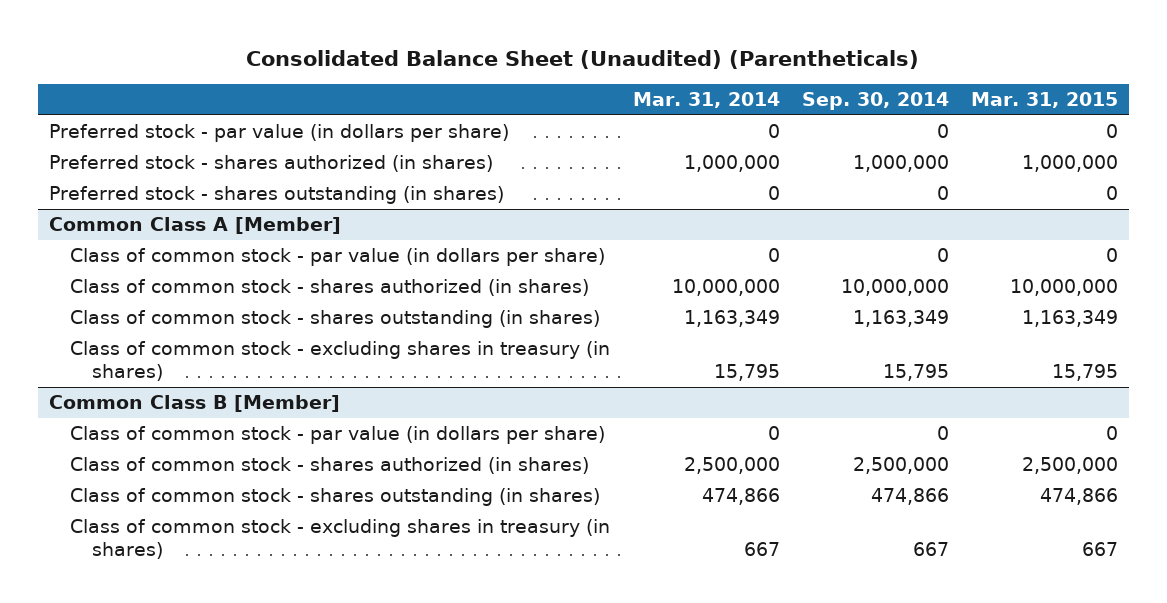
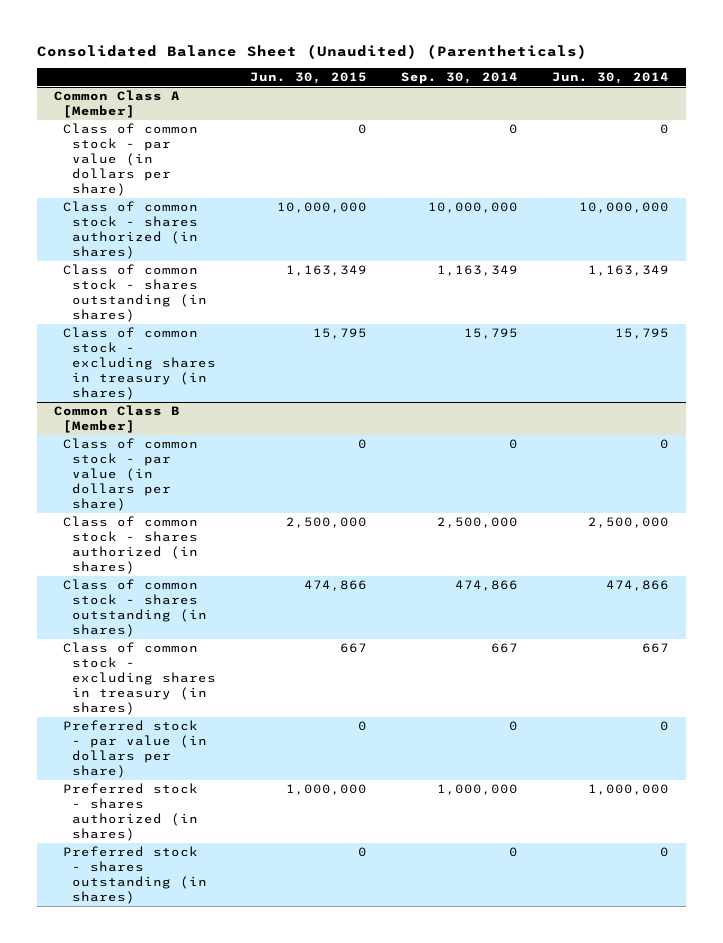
- | Mar. 31, 2014 | Sep. 30, 2014 | Mar. 31, 2015
+ | Jun. 30, 2015 | Sep. 30, 2014 | Jun. 30, 2014
- Preferred stock - par value (in dollars per share) | 0 | 0 | 0
- Preferred stock - shares authorized (in shares) | 1,000,000 | 1,000,000 | 1,000,000
- Preferred stock - shares outstanding (in shares) | 0 | 0 | 0
@ Common Class B [Member]
+ Preferred stock - par value (in dollars per share) | 0 | 0 | 0
+ Preferred stock - shares authorized (in shares) | 1,000,000 | 1,000,000 | 1,000,000
+ Preferred stock - shares outstanding (in shares) | 0 | 0 | 0

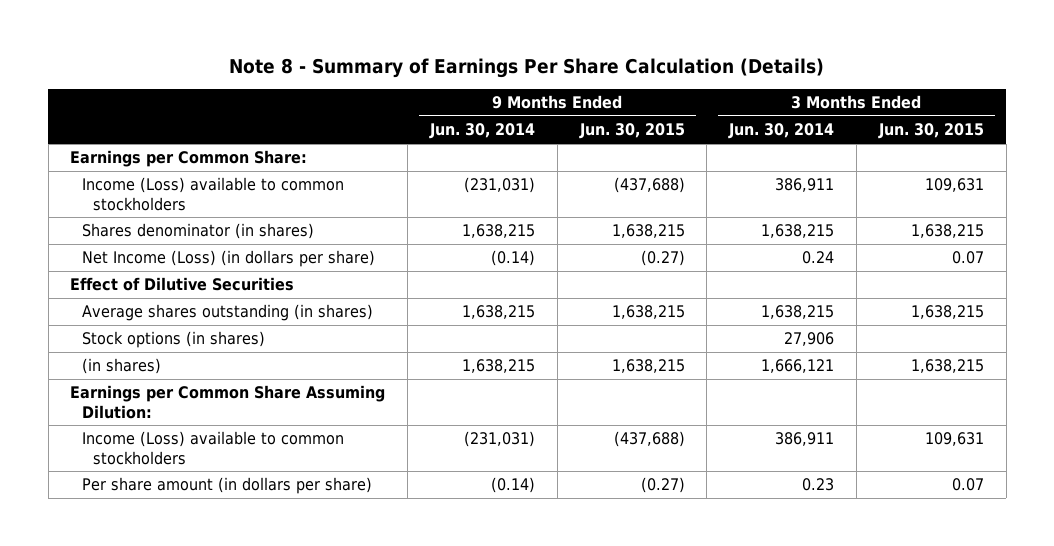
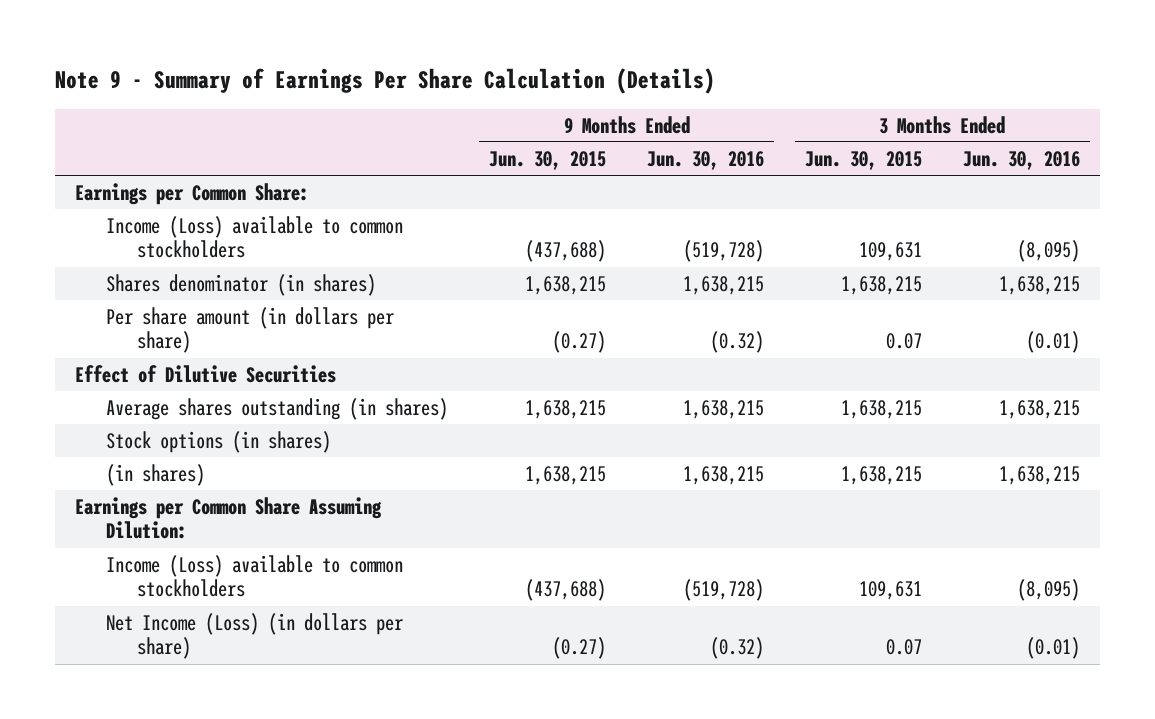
- Note 8 - Summary of Earnings Per Share Calculation (Details)
+ Note 9 - Summary of Earnings Per Share Calculation (Details)
- | 9 Months Ended Jun. 30, 2014 | 9 Months Ended Jun. 30, 2015 | 3 Months Ended Jun. 30, 2014 | 3 Months Ended Jun. 30, 2015
+ | 9 Months Ended Jun. 30, 2015 | 9 Months Ended Jun. 30, 2016 | 3 Months Ended Jun. 30, 2015 | 3 Months Ended Jun. 30, 2016
moved up: Per share amount (in dollars per share) | (0.27) | (0.32) | 0.07 | (0.01)
moved down: Net Income (Loss) (in dollars per share) | (0.27) | (0.32) | 0.07 | (0.01)

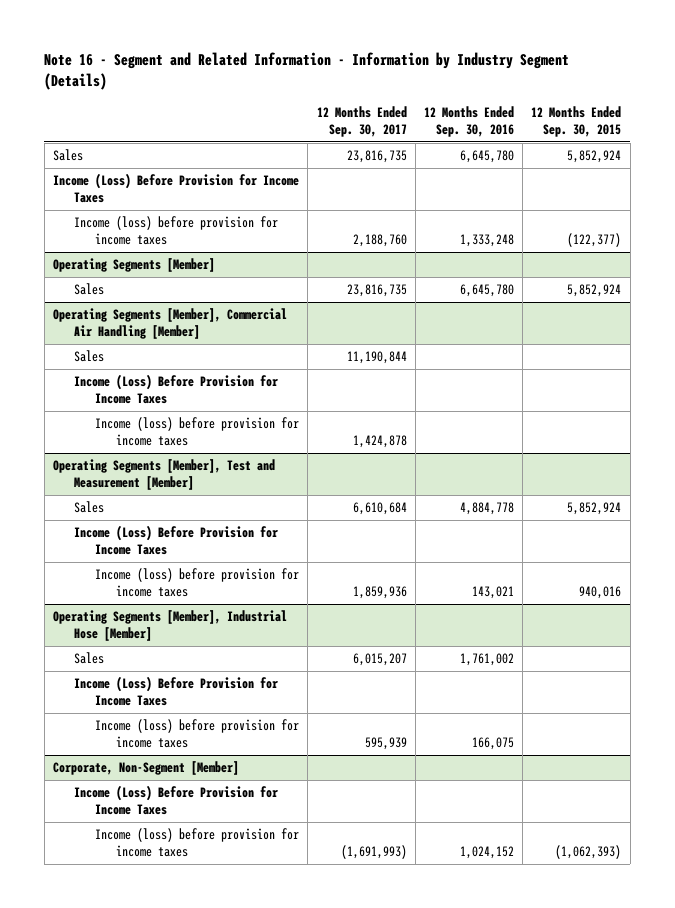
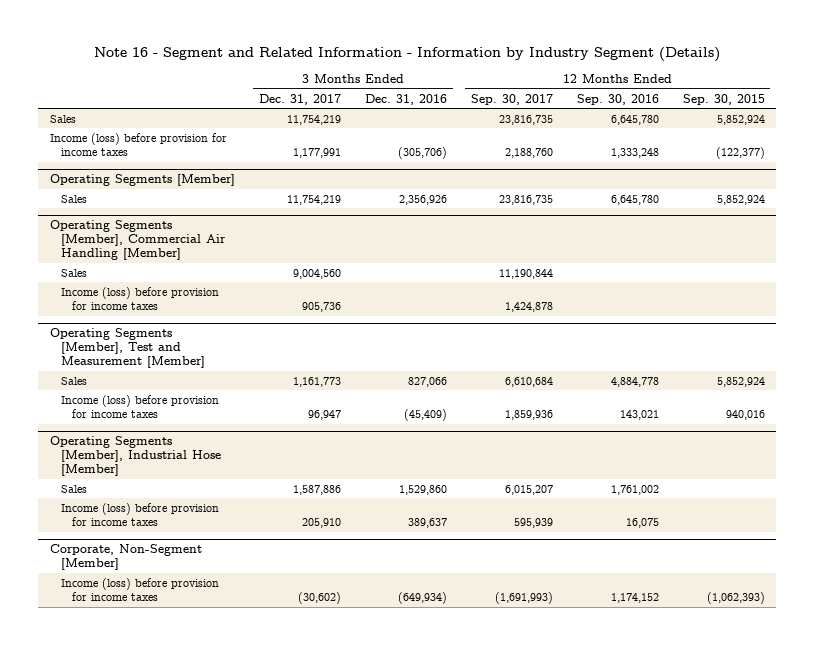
- | 12 Months Ended Sep. 30, 2017 | 12 Months Ended Sep. 30, 2016 | 12 Months Ended Sep. 30, 2015
+ | 3 Months Ended Dec. 31, 2017 | 3 Months Ended Dec. 31, 2016 | 12 Months Ended Sep. 30, 2017 | 12 Months Ended Sep. 30, 2016 | 12 Months Ended Sep. 30, 2015
- Income (Loss) Before Provision for Income Taxes
@ Operating Segments [Member], Commercial Air Handling [Member]
- Income (Loss) Before Provision for Income Taxes
@ Operating Segments [Member], Test and Measurement [Member]
- Income (Loss) Before Provision for Income Taxes
@ Operating Segments [Member], Industrial Hose [Member]
- Income (Loss) Before Provision for Income Taxes
- Income (loss) before provision for income taxes | 595,939 | 166,075 |
+ Income (loss) before provision for income taxes | 205,910 | 389,637 | 595,939 | 16,075 |
@ Corporate, Non-Segment [Member]
- Income (Loss) Before Provision for Income Taxes
- Income (loss) before provision for income taxes | (1,691,993) | 1,024,152 | (1,062,393)
+ Income (loss) before provision for income taxes | (30,602) | (649,934) | (1,691,993) | 1,174,152 | (1,062,393)

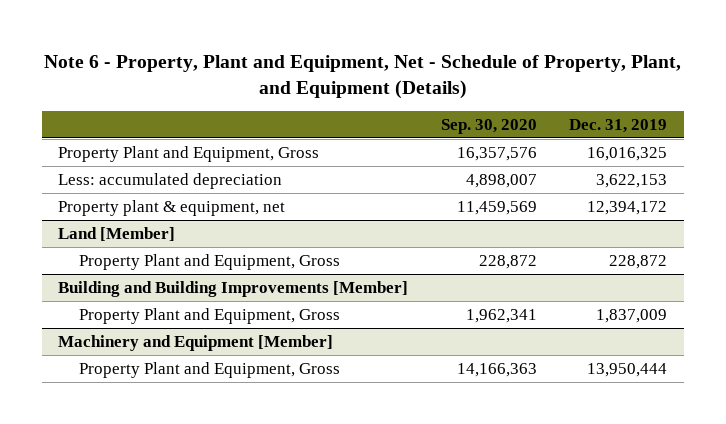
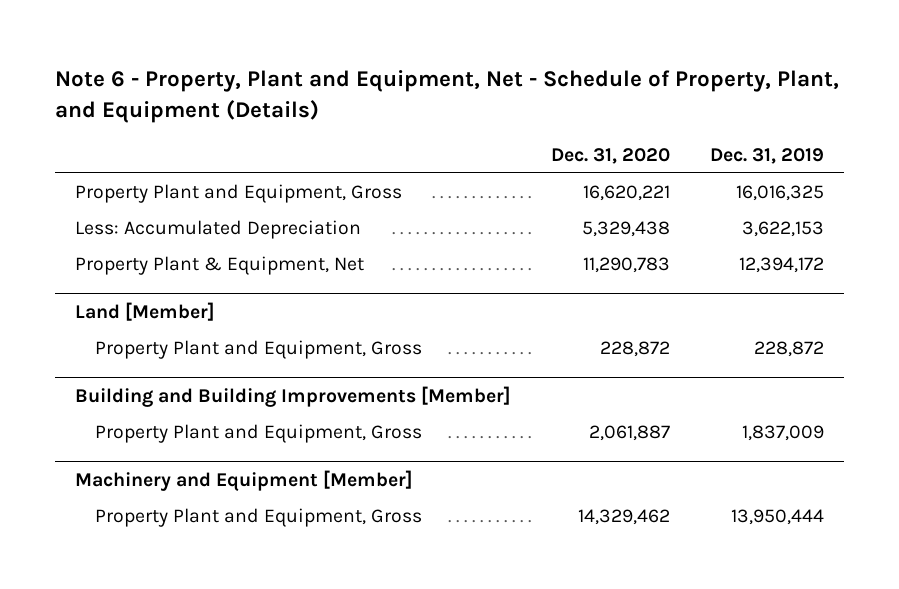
- | Sep. 30, 2020 | Dec. 31, 2019
+ | Dec. 31, 2020 | Dec. 31, 2019
- Less: accumulated depreciation | 4,898,007 | 3,622,153
- Property plant & equipment, net | 11,459,569 | 12,394,172
+ Less: Accumulated Depreciation | 5,329,438 | 3,622,153
+ Property Plant & Equipment, Net | 11,290,783 | 12,394,172

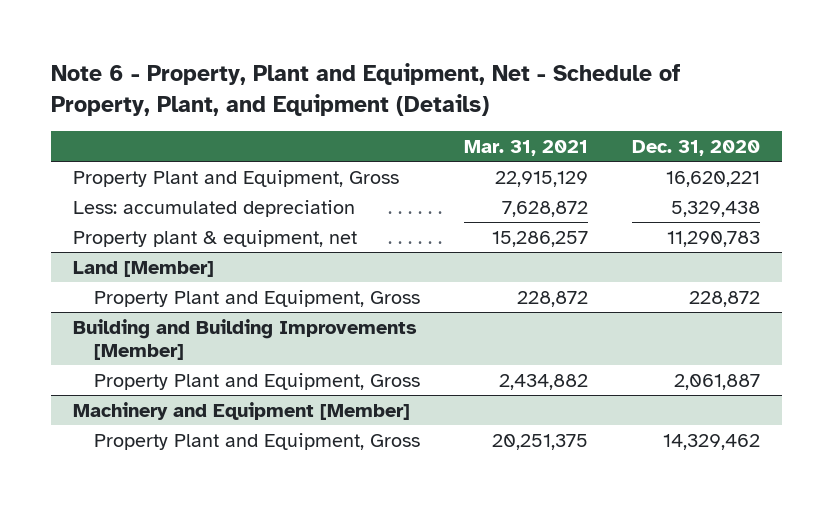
- | Dec. 31, 2020 | Dec. 31, 2019
+ | Mar. 31, 2021 | Dec. 31, 2020
- Less: Accumulated Depreciation | 5,329,438 | 3,622,153
- Property Plant & Equipment, Net | 11,290,783 | 12,394,172
+ Less: accumulated depreciation | 7,628,872 | 5,329,438
+ Property plant & equipment, net | 15,286,257 | 11,290,783

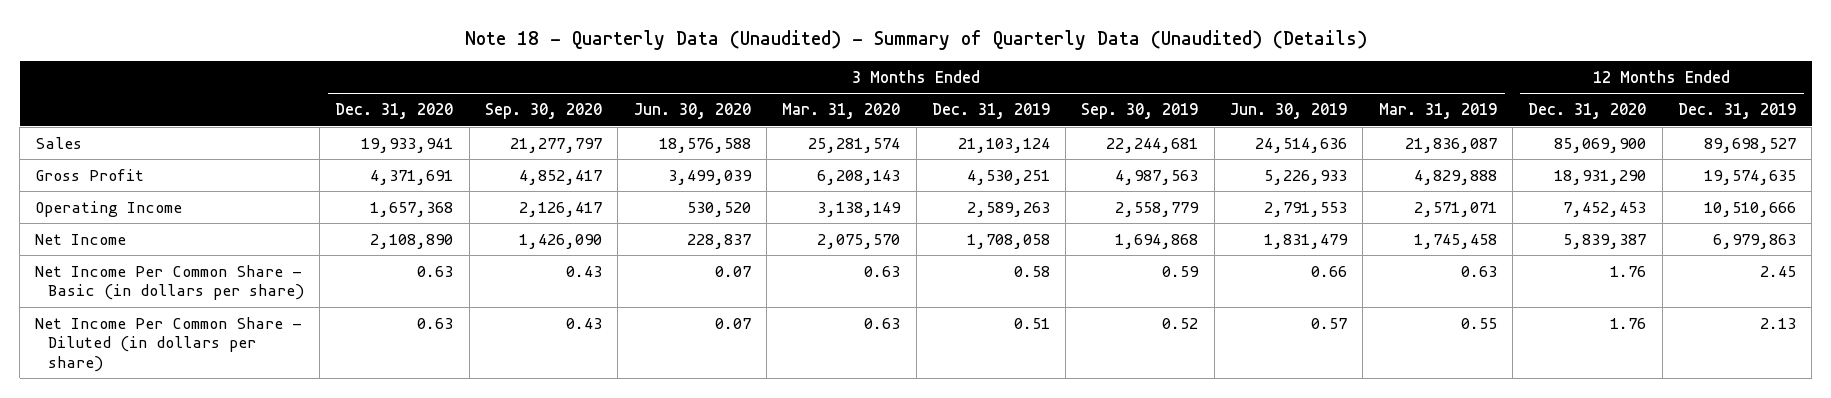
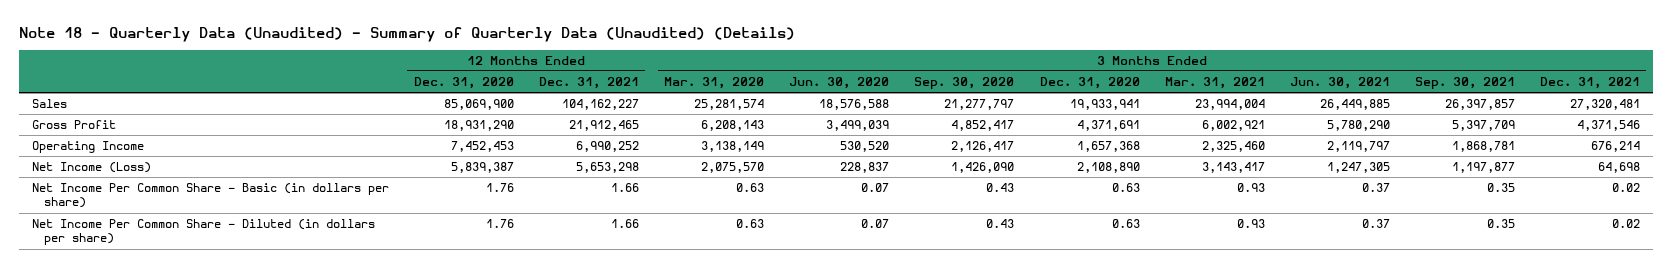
- | 3 Months Ended Dec. 31, 2020 | 3 Months Ended Sep. 30, 2020 | 3 Months Ended Jun. 30, 2020 | 3 Months Ended Mar. 31, 2020 | 3 Months Ended Dec. 31, 2019 | 3 Months Ended Sep. 30, 2019 | 3 Months Ended Jun. 30, 2019 | 3 Months Ended Mar. 31, 2019 | 12 Months Ended Dec. 31, 2020 | 12 Months Ended Dec. 31, 2019
+ | 12 Months Ended Dec. 31, 2020 | 12 Months Ended Dec. 31, 2021 | 3 Months Ended Mar. 31, 2020 | 3 Months Ended Jun. 30, 2020 | 3 Months Ended Sep. 30, 2020 | 3 Months Ended Dec. 31, 2020 | 3 Months Ended Mar. 31, 2021 | 3 Months Ended Jun. 30, 2021 | 3 Months Ended Sep. 30, 2021 | 3 Months Ended Dec. 31, 2021
- Net Income | 2,108,890 | 1,426,090 | 228,837 | 2,075,570 | 1,708,058 | 1,694,868 | 1,831,479 | 1,745,458 | 5,839,387 | 6,979,863
+ Net Income (Loss) | 5,839,387 | 5,653,298 | 2,075,570 | 228,837 | 1,426,090 | 2,108,890 | 3,143,417 | 1,247,305 | 1,197,877 | 64,698

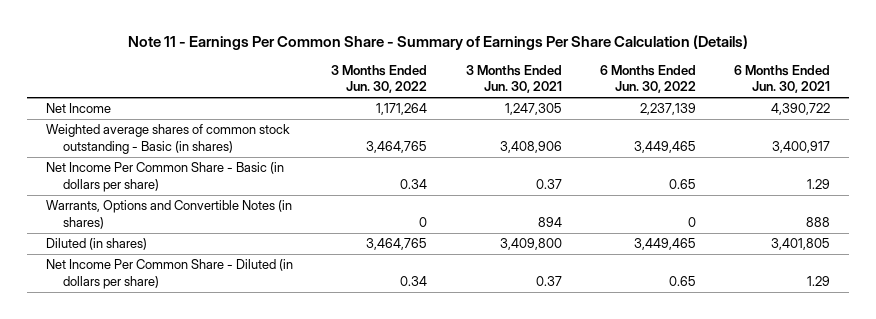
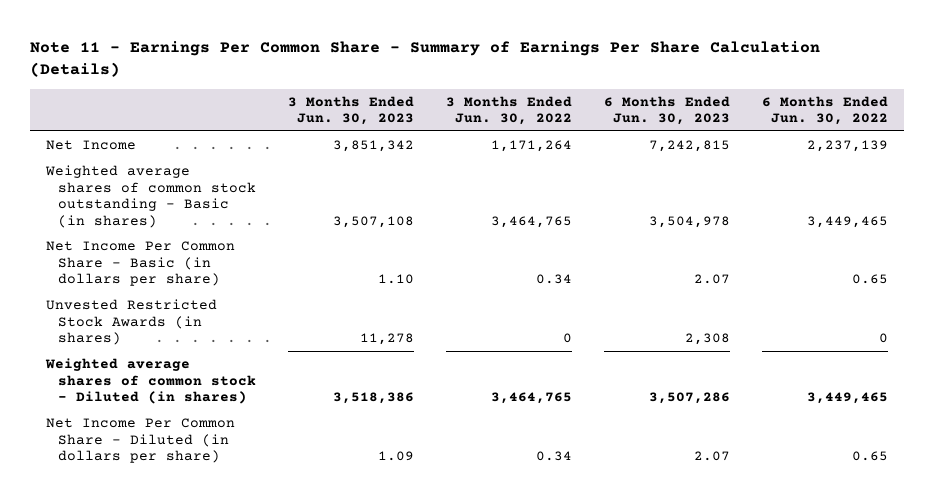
- | 3 Months Ended Jun. 30, 2022 | 3 Months Ended Jun. 30, 2021 | 6 Months Ended Jun. 30, 2022 | 6 Months Ended Jun. 30, 2021
+ | 3 Months Ended Jun. 30, 2023 | 3 Months Ended Jun. 30, 2022 | 6 Months Ended Jun. 30, 2023 | 6 Months Ended Jun. 30, 2022
- Warrants, Options and Convertible Notes (in shares) | 0 | 894 | 0 | 888
- Diluted (in shares) | 3,464,765 | 3,409,800 | 3,449,465 | 3,401,805
+ Unvested Restricted Stock Awards (in shares) | 11,278 | 0 | 2,308 | 0
+ Weighted average shares of common stock - Diluted (in shares) | 3,518,386 | 3,464,765 | 3,507,286 | 3,449,465

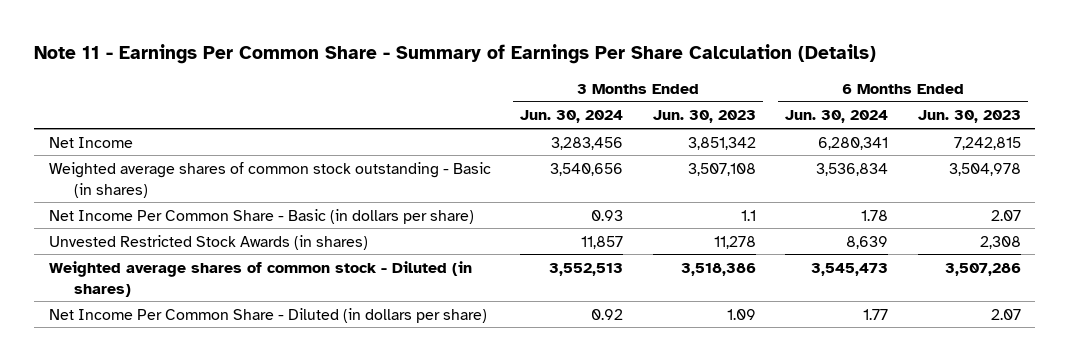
- | 3 Months Ended Jun. 30, 2023 | 3 Months Ended Jun. 30, 2022 | 6 Months Ended Jun. 30, 2023 | 6 Months Ended Jun. 30, 2022
+ | 3 Months Ended Jun. 30, 2024 | 3 Months Ended Jun. 30, 2023 | 6 Months Ended Jun. 30, 2024 | 6 Months Ended Jun. 30, 2023
- Net Income Per Common Share - Basic (in dollars per share) | 1.10 | 0.34 | 2.07 | 0.65
+ Net Income Per Common Share - Basic (in dollars per share) | 0.93 | 1.1 | 1.78 | 2.07

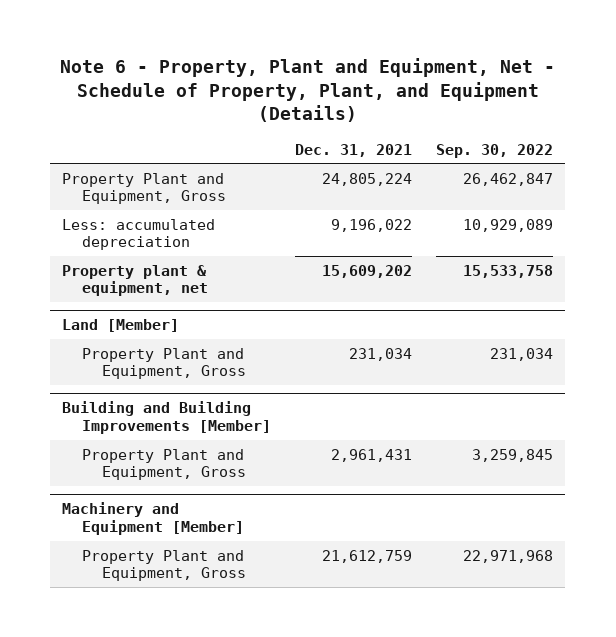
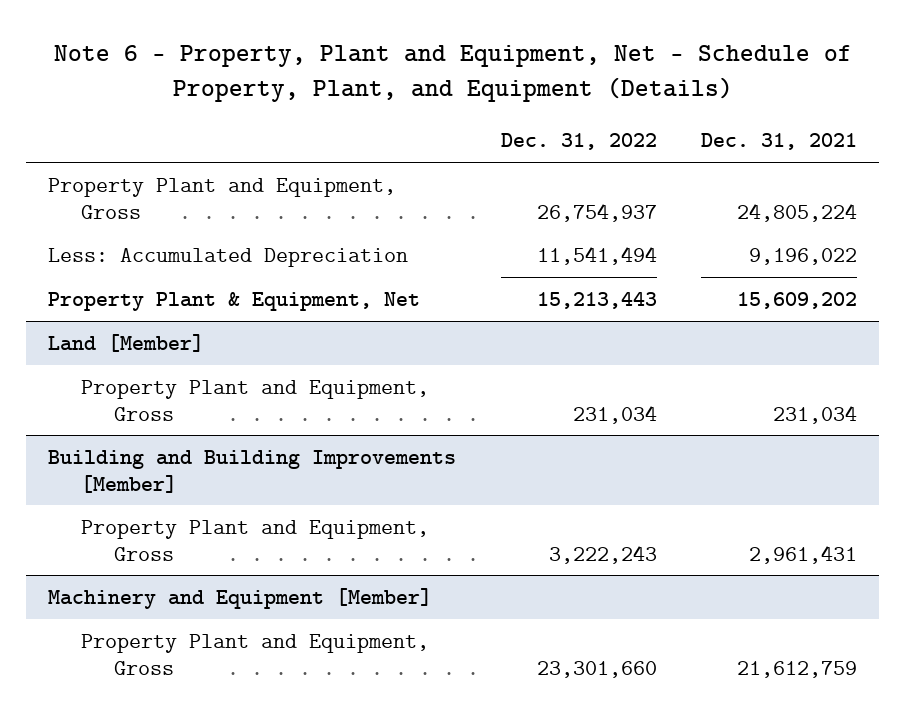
- | Dec. 31, 2021 | Sep. 30, 2022
+ | Dec. 31, 2022 | Dec. 31, 2021
- Less: accumulated depreciation | 9,196,022 | 10,929,089
- Property plant & equipment, net | 15,609,202 | 15,533,758
+ Less: Accumulated Depreciation | 11,541,494 | 9,196,022
+ Property Plant & Equipment, Net | 15,213,443 | 15,609,202

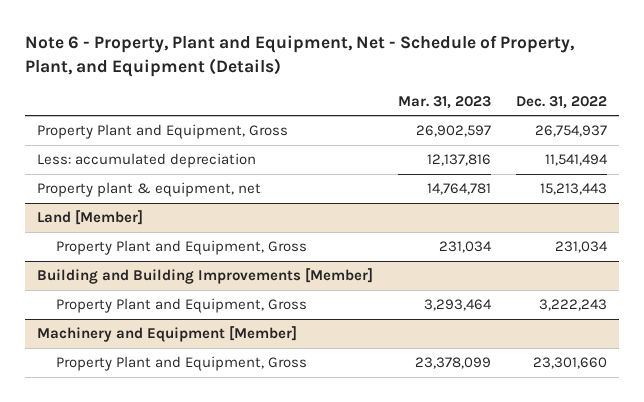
- | Dec. 31, 2022 | Dec. 31, 2021
+ | Mar. 31, 2023 | Dec. 31, 2022
- Less: Accumulated Depreciation | 11,541,494 | 9,196,022
- Property Plant & Equipment, Net | 15,213,443 | 15,609,202
+ Less: accumulated depreciation | 12,137,816 | 11,541,494
+ Property plant & equipment, net | 14,764,781 | 15,213,443

